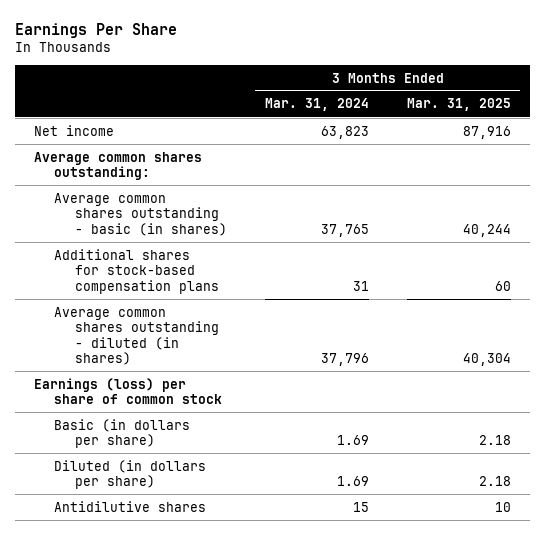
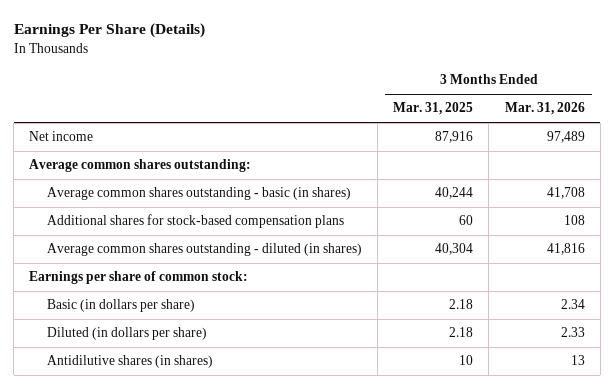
- Earnings Per Share
+ Earnings Per Share (Details)
- | 3 Months Ended Mar. 31, 2024 | 3 Months Ended Mar. 31, 2025
+ | 3 Months Ended Mar. 31, 2025 | 3 Months Ended Mar. 31, 2026
- Earnings (loss) per share of common stock
+ Earnings per share of common stock:
- Antidilutive shares | 15 | 10
+ Antidilutive shares (in shares) | 10 | 13

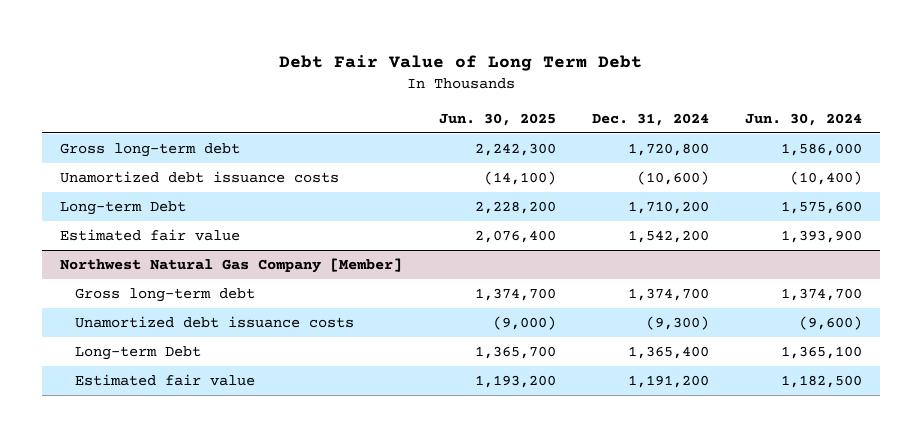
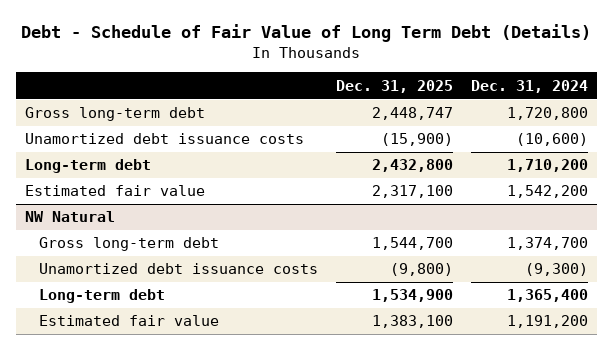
- Debt Fair Value of Long Term Debt
+ Debt - Schedule of Fair Value of Long Term Debt (Details)
- | Jun. 30, 2025 | Dec. 31, 2024 | Jun. 30, 2024
+ | Dec. 31, 2025 | Dec. 31, 2024
- Long-term Debt | 2,228,200 | 1,710,200 | 1,575,600
+ Long-term debt | 2,432,800 | 1,710,200
- Northwest Natural Gas Company [Member]
+ NW Natural
- Long-term Debt | 1,365,700 | 1,365,400 | 1,365,100
+ Long-term debt | 1,534,900 | 1,365,400

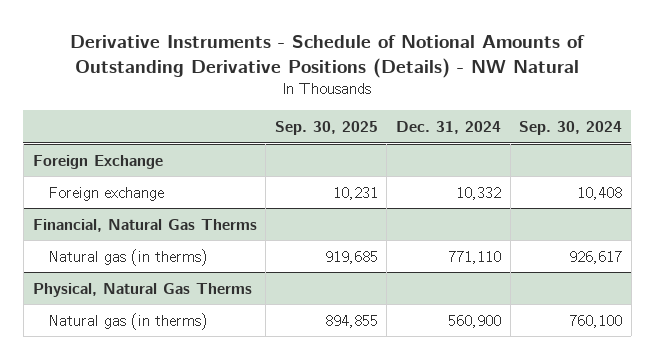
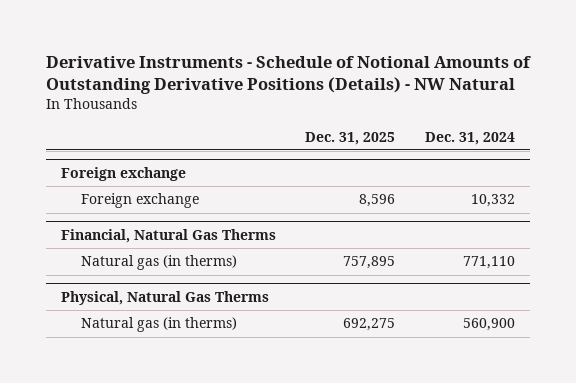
- | Sep. 30, 2025 | Dec. 31, 2024 | Sep. 30, 2024
+ | Dec. 31, 2025 | Dec. 31, 2024
- Foreign Exchange
+ Foreign exchange

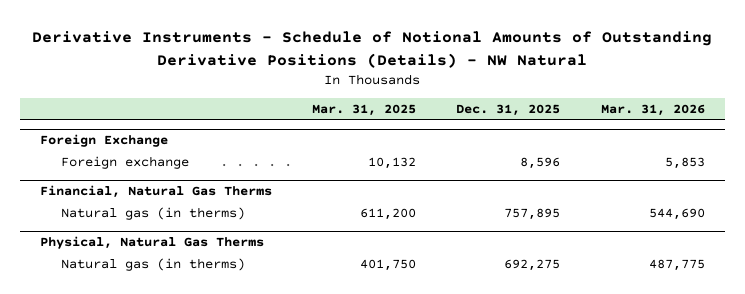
- | Dec. 31, 2025 | Dec. 31, 2024
+ | Mar. 31, 2025 | Dec. 31, 2025 | Mar. 31, 2026
- Foreign exchange
+ Foreign Exchange

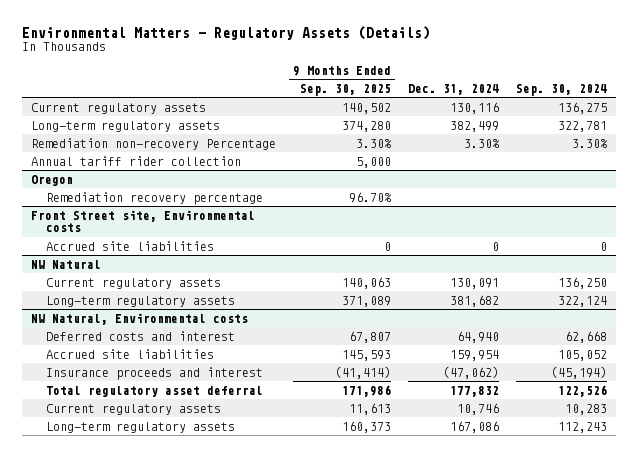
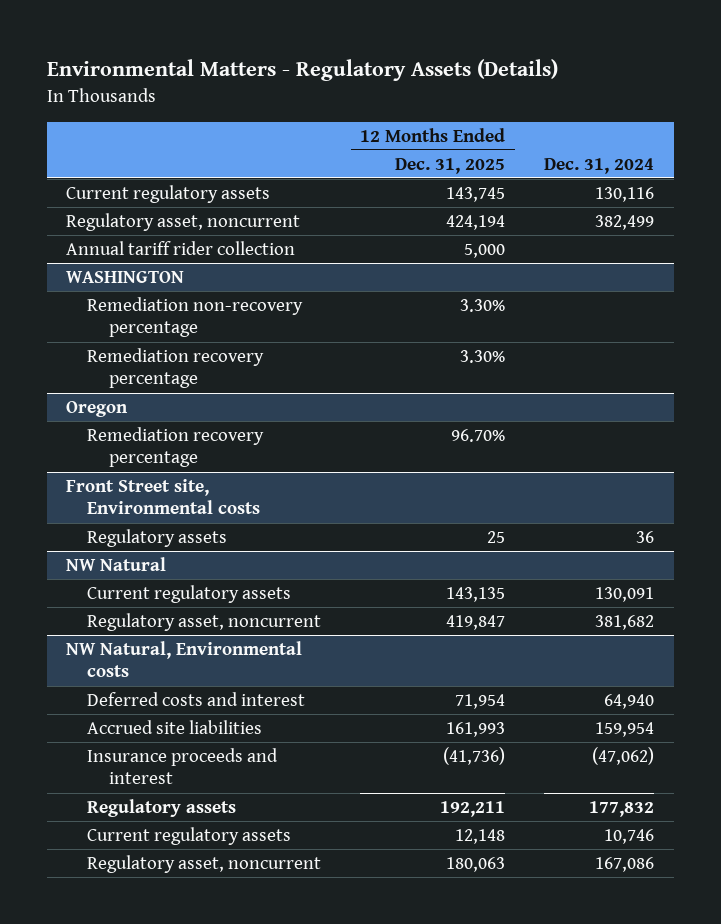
- | 9 Months Ended Sep. 30, 2025 | Dec. 31, 2024 | Sep. 30, 2024
+ | 12 Months Ended Dec. 31, 2025 | Dec. 31, 2024
- Long-term regulatory assets | 374,280 | 382,499 | 322,781
- Remediation non-recovery Percentage | 3.30% | 3.30% | 3.30%
+ Regulatory asset, noncurrent | 424,194 | 382,499
+ WASHINGTON
+ Remediation non-recovery percentage | 3.30% |
+ Remediation recovery percentage | 3.30% |
@ Front Street site, Environmental costs
- Accrued site liabilities | 0 | 0 | 0
+ Regulatory assets | 25 | 36
@ NW Natural
- Long-term regulatory assets | 371,089 | 381,682 | 322,124
+ Regulatory asset, noncurrent | 419,847 | 381,682
@ NW Natural, Environmental costs
- Total regulatory asset deferral | 171,986 | 177,832 | 122,526
+ Regulatory assets | 192,211 | 177,832
- Long-term regulatory assets | 160,373 | 167,086 | 112,243
+ Regulatory asset, noncurrent | 180,063 | 167,086

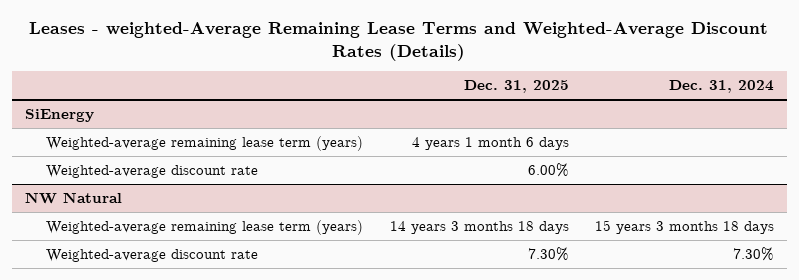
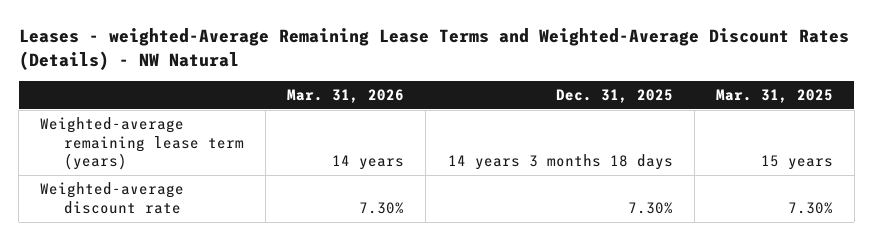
- Leases - weighted-Average Remaining Lease Terms and Weighted-Average Discount Rates (Details)
+ Leases - weighted-Average Remaining Lease Terms and Weighted-Average Discount Rates (Details) - NW Natural
- | Dec. 31, 2025 | Dec. 31, 2024
+ | Mar. 31, 2026 | Dec. 31, 2025 | Mar. 31, 2025
- SiEnergy
- Weighted-average remaining lease term (years) | 4 years 1 month 6 days |
- Weighted-average discount rate | 6.00% |
- NW Natural

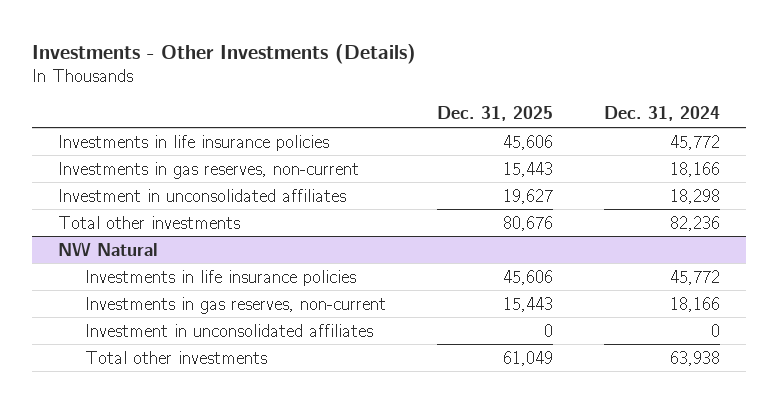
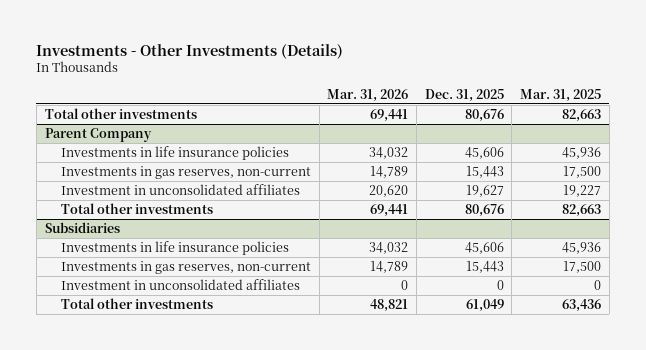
- | Dec. 31, 2025 | Dec. 31, 2024
+ | Mar. 31, 2026 | Dec. 31, 2025 | Mar. 31, 2025
+ Total other investments | 69,441 | 80,676 | 82,663
+ Parent Company
- NW Natural
+ Subsidiaries

